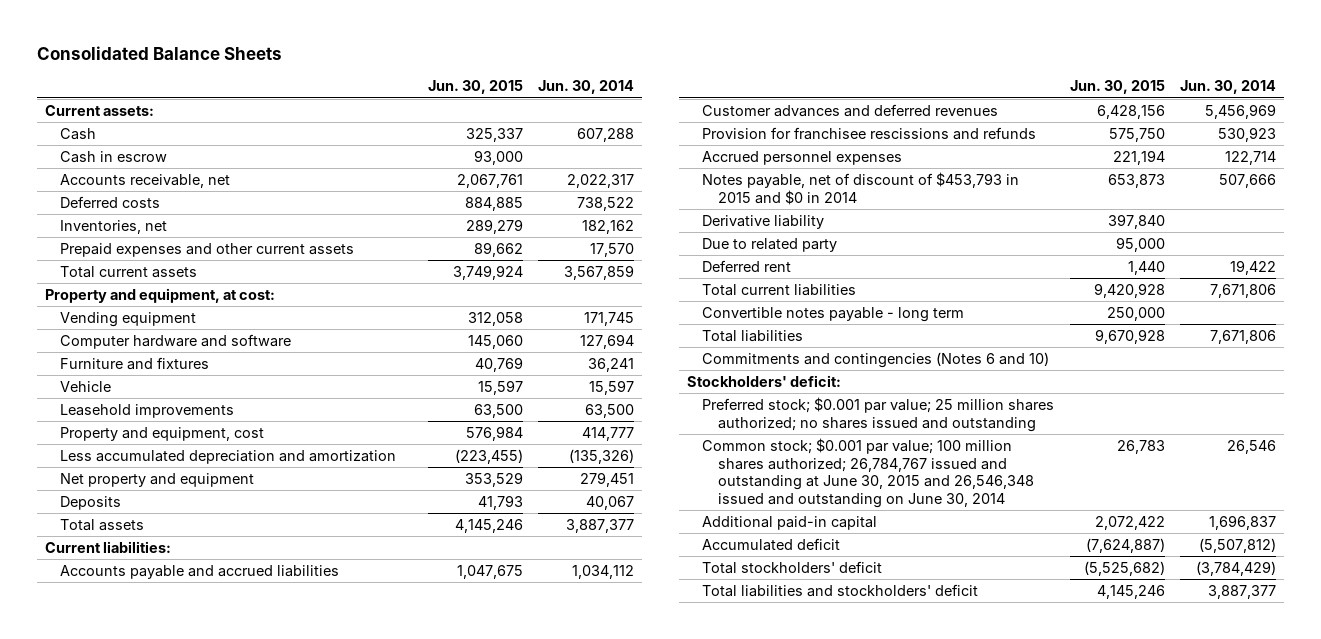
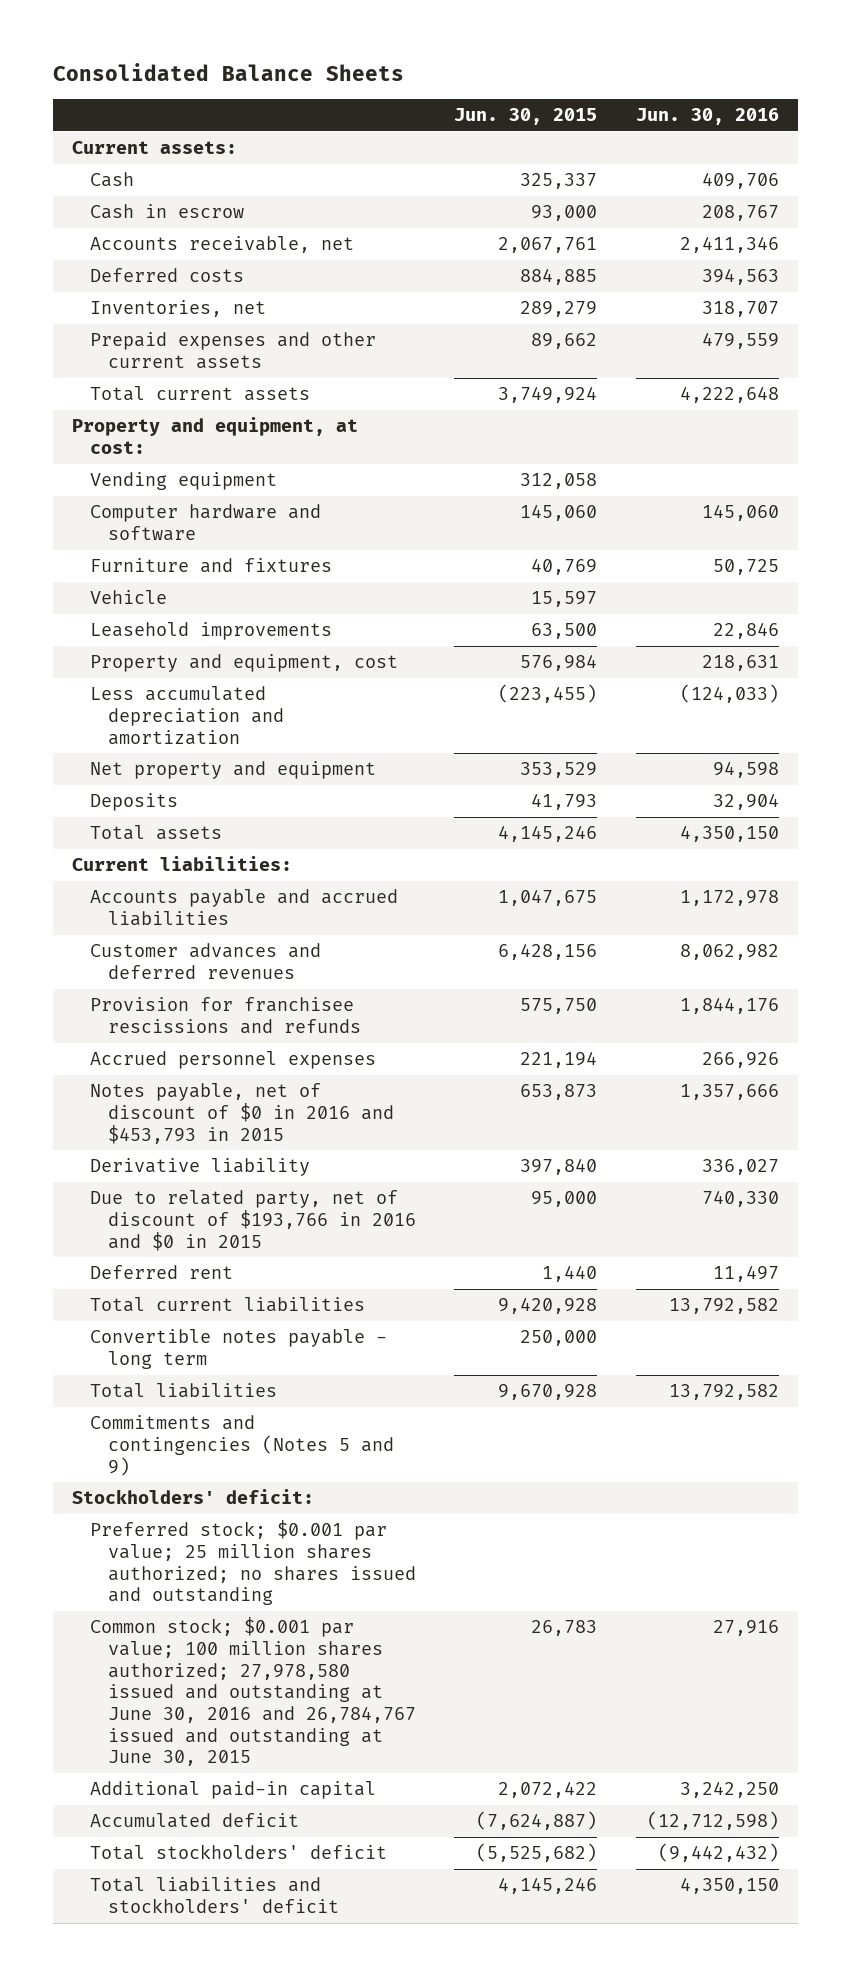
- | Jun. 30, 2015 | Jun. 30, 2014
+ | Jun. 30, 2015 | Jun. 30, 2016
- Notes payable, net of discount of $453,793 in 2015 and $0 in 2014 | 653,873 | 507,666
+ Notes payable, net of discount of $0 in 2016 and $453,793 in 2015 | 653,873 | 1,357,666
- Due to related party | 95,000 |
+ Due to related party, net of discount of $193,766 in 2016 and $0 in 2015 | 95,000 | 740,330
- Commitments and contingencies (Notes 6 and 10)
+ Commitments and contingencies (Notes 5 and 9)
- Common stock; $0.001 par value; 100 million shares authorized; 26,784,767 issued and outstanding at June 30, 2015 and 26,546,348 issued and outstanding on June 30, 2014 | 26,783 | 26,546
+ Common stock; $0.001 par value; 100 million shares authorized; 27,978,580 issued and outstanding at June 30, 2016 and 26,784,767 issued and outstanding at June 30, 2015 | 26,783 | 27,916

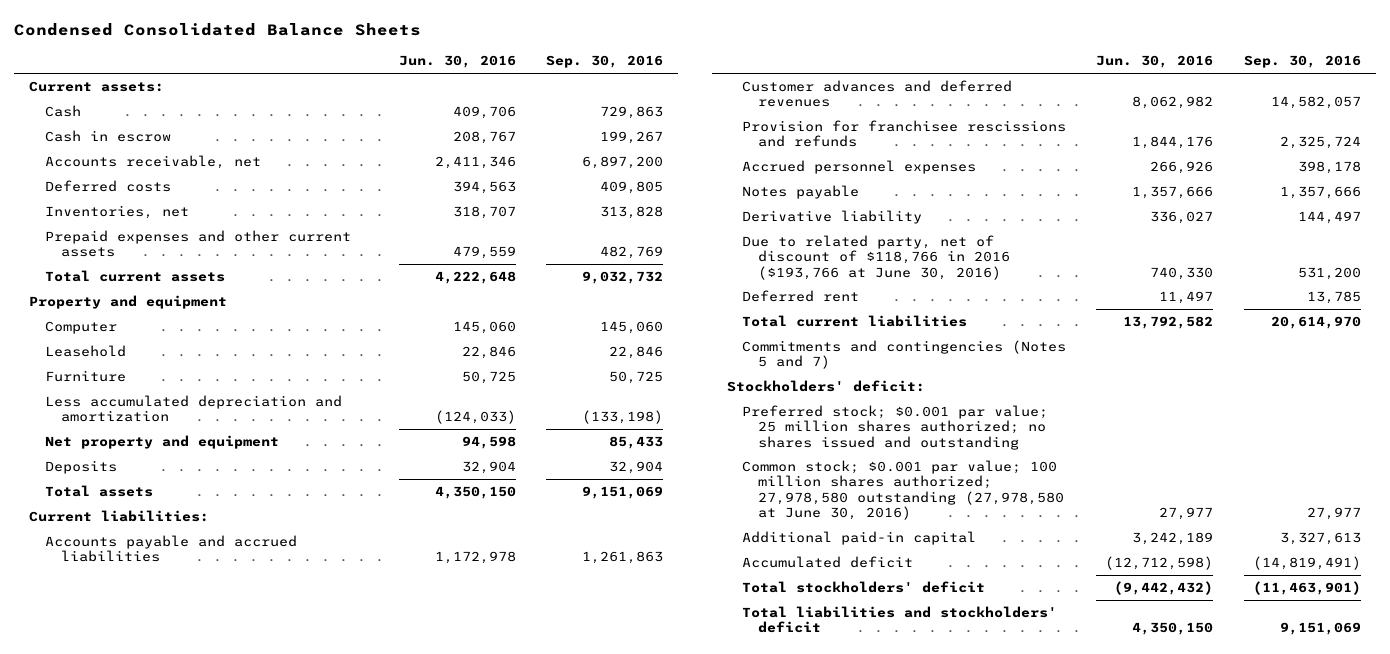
- Consolidated Balance Sheets
+ Condensed Consolidated Balance Sheets
- | Jun. 30, 2015 | Jun. 30, 2016
+ | Jun. 30, 2016 | Sep. 30, 2016
- Property and equipment, at cost:
- Vending equipment | 312,058 |
- Computer hardware and software | 145,060 | 145,060
- Furniture and fixtures | 40,769 | 50,725
- Vehicle | 15,597 |
- Leasehold improvements | 63,500 | 22,846
- Property and equipment, cost | 576,984 | 218,631
+ Property and equipment
+ Computer | 145,060 | 145,060
+ Leasehold | 22,846 | 22,846
+ Furniture | 50,725 | 50,725
- Notes payable, net of discount of $0 in 2016 and $453,793 in 2015 | 653,873 | 1,357,666
+ Notes payable | 1,357,666 | 1,357,666
- Due to related party, net of discount of $193,766 in 2016 and $0 in 2015 | 95,000 | 740,330
+ Due to related party, net of discount of $118,766 in 2016 ($193,766 at June 30, 2016) | 740,330 | 531,200
- Convertible notes payable - long term | 250,000 |
- Total liabilities | 9,670,928 | 13,792,582
- Commitments and contingencies (Notes 5 and 9)
+ Commitments and contingencies (Notes 5 and 7)
- Common stock; $0.001 par value; 100 million shares authorized; 27,978,580 issued and outstanding at June 30, 2016 and 26,784,767 issued and outstanding at June 30, 2015 | 26,783 | 27,916
- Additional paid-in capital | 2,072,422 | 3,242,250
+ Common stock; $0.001 par value; 100 million shares authorized; 27,978,580 outstanding (27,978,580 at June 30, 2016) | 27,977 | 27,977
+ Additional paid-in capital | 3,242,189 | 3,327,613

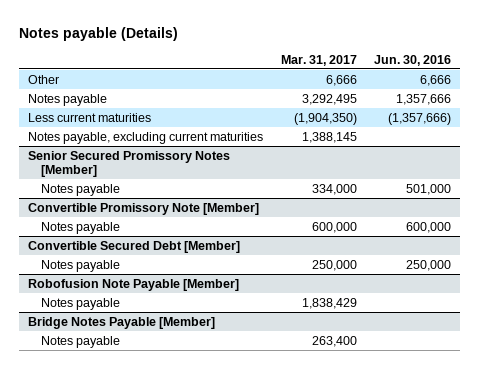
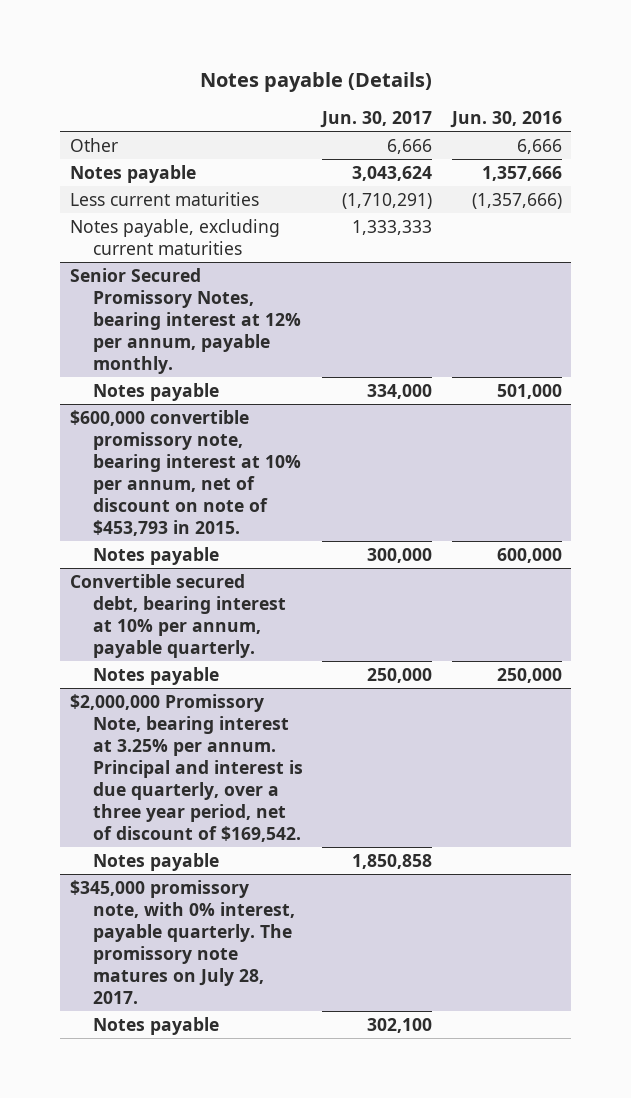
- | Mar. 31, 2017 | Jun. 30, 2016
+ | Jun. 30, 2017 | Jun. 30, 2016
- Senior Secured Promissory Notes [Member]
+ Senior Secured Promissory Notes, bearing interest at 12% per annum, payable monthly.
- Convertible Promissory Note [Member]
+ $600,000 convertible promissory note, bearing interest at 10% per annum, net of discount on note of $453,793 in 2015.
- Convertible Secured Debt [Member]
+ Convertible secured debt, bearing interest at 10% per annum, payable quarterly.
- Robofusion Note Payable [Member]
+ $2,000,000 Promissory Note, bearing interest at 3.25% per annum. Principal and interest is due quarterly, over a three year period, net of discount of $169,542.
- Bridge Notes Payable [Member]
+ $345,000 promissory note, with 0% interest, payable quarterly. The promissory note matures on July 28, 2017.

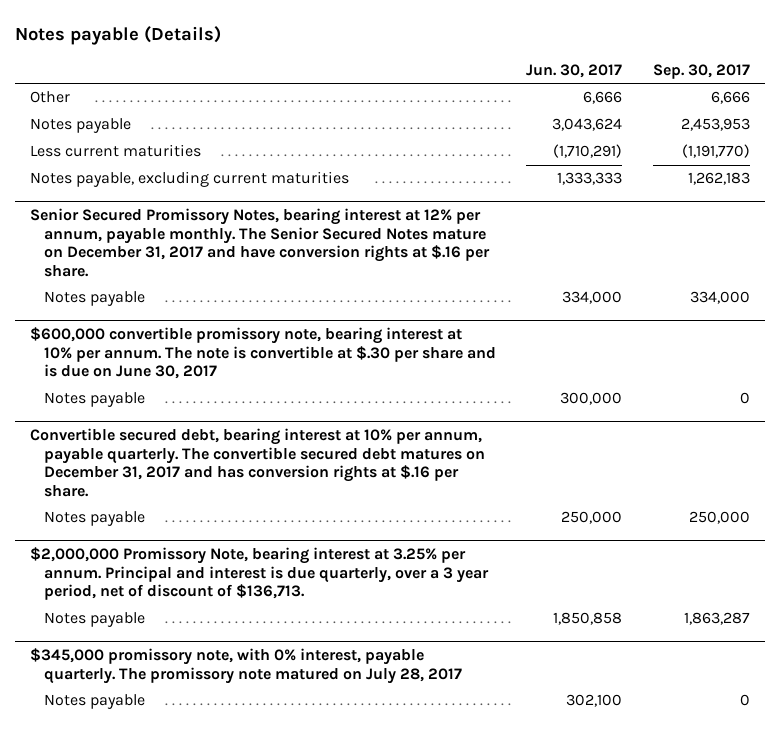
- | Jun. 30, 2017 | Jun. 30, 2016
+ | Jun. 30, 2017 | Sep. 30, 2017
- Senior Secured Promissory Notes, bearing interest at 12% per annum, payable monthly.
+ Senior Secured Promissory Notes, bearing interest at 12% per annum, payable monthly. The Senior Secured Notes mature on December 31, 2017 and have conversion rights at $.16 per share.
- $600,000 convertible promissory note, bearing interest at 10% per annum, net of discount on note of $453,793 in 2015.
+ $600,000 convertible promissory note, bearing interest at 10% per annum. The note is convertible at $.30 per share and is due on June 30, 2017
- Convertible secured debt, bearing interest at 10% per annum, payable quarterly.
+ Convertible secured debt, bearing interest at 10% per annum, payable quarterly. The convertible secured debt matures on December 31, 2017 and has conversion rights at $.16 per share.
- $2,000,000 Promissory Note, bearing interest at 3.25% per annum. Principal and interest is due quarterly, over a three year period, net of discount of $169,542.
+ $2,000,000 Promissory Note, bearing interest at 3.25% per annum. Principal and interest is due quarterly, over a 3 year period, net of discount of $136,713.
- $345,000 promissory note, with 0% interest, payable quarterly. The promissory note matures on July 28, 2017.
+ $345,000 promissory note, with 0% interest, payable quarterly. The promissory note matured on July 28, 2017

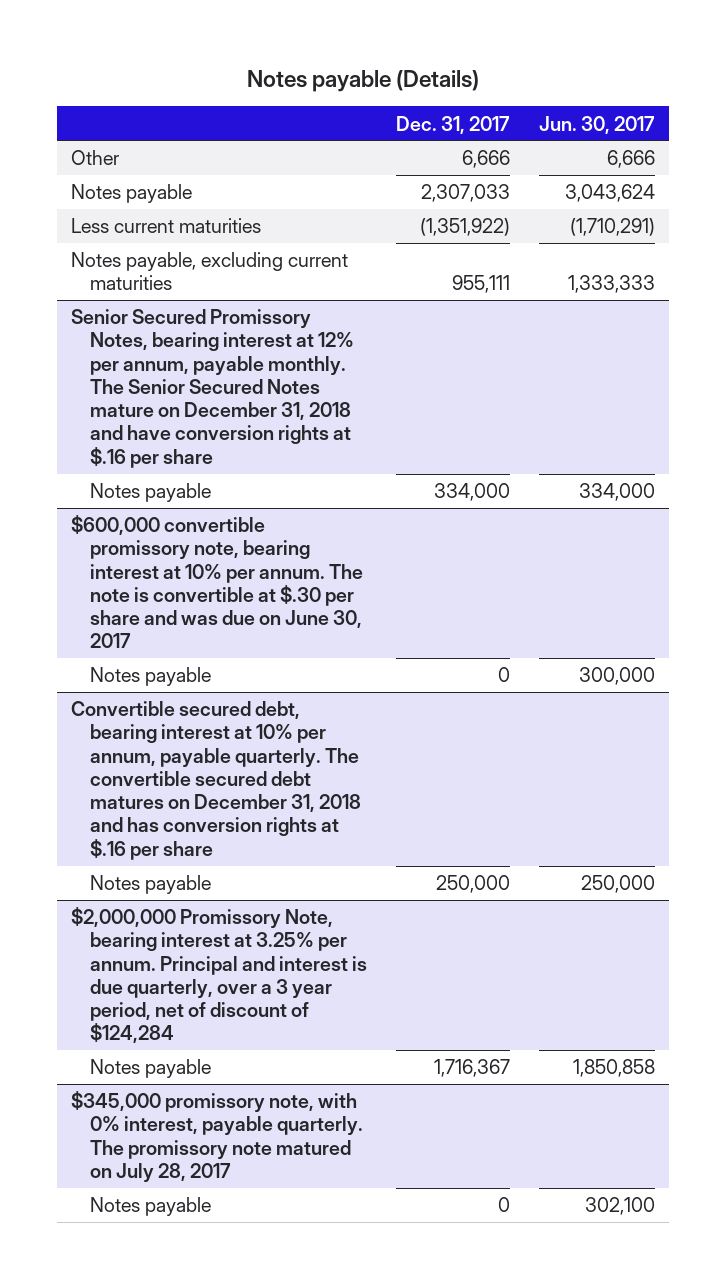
- | Jun. 30, 2017 | Sep. 30, 2017
+ | Dec. 31, 2017 | Jun. 30, 2017
- Senior Secured Promissory Notes, bearing interest at 12% per annum, payable monthly. The Senior Secured Notes mature on December 31, 2017 and have conversion rights at $.16 per share.
+ Senior Secured Promissory Notes, bearing interest at 12% per annum, payable monthly. The Senior Secured Notes mature on December 31, 2018 and have conversion rights at $.16 per share
- $600,000 convertible promissory note, bearing interest at 10% per annum. The note is convertible at $.30 per share and is due on June 30, 2017
+ $600,000 convertible promissory note, bearing interest at 10% per annum. The note is convertible at $.30 per share and was due on June 30, 2017
- Convertible secured debt, bearing interest at 10% per annum, payable quarterly. The convertible secured debt matures on December 31, 2017 and has conversion rights at $.16 per share.
+ Convertible secured debt, bearing interest at 10% per annum, payable quarterly. The convertible secured debt matures on December 31, 2018 and has conversion rights at $.16 per share
- $2,000,000 Promissory Note, bearing interest at 3.25% per annum. Principal and interest is due quarterly, over a 3 year period, net of discount of $136,713.
+ $2,000,000 Promissory Note, bearing interest at 3.25% per annum. Principal and interest is due quarterly, over a 3 year period, net of discount of $124,284

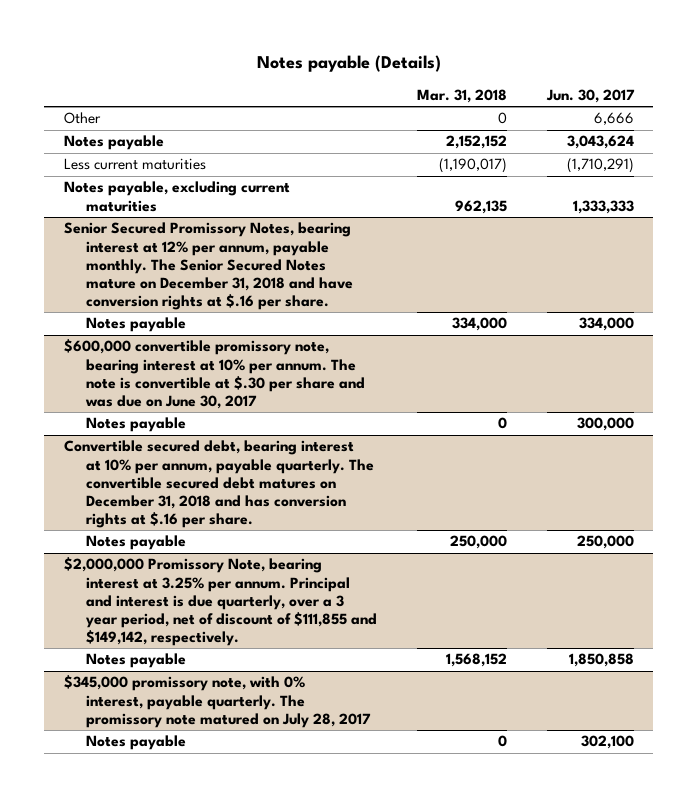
- | Dec. 31, 2017 | Jun. 30, 2017
+ | Mar. 31, 2018 | Jun. 30, 2017
- Senior Secured Promissory Notes, bearing interest at 12% per annum, payable monthly. The Senior Secured Notes mature on December 31, 2018 and have conversion rights at $.16 per share
+ Senior Secured Promissory Notes, bearing interest at 12% per annum, payable monthly. The Senior Secured Notes mature on December 31, 2018 and have conversion rights at $.16 per share.
- Convertible secured debt, bearing interest at 10% per annum, payable quarterly. The convertible secured debt matures on December 31, 2018 and has conversion rights at $.16 per share
+ Convertible secured debt, bearing interest at 10% per annum, payable quarterly. The convertible secured debt matures on December 31, 2018 and has conversion rights at $.16 per share.
- $2,000,000 Promissory Note, bearing interest at 3.25% per annum. Principal and interest is due quarterly, over a 3 year period, net of discount of $124,284
+ $2,000,000 Promissory Note, bearing interest at 3.25% per annum. Principal and interest is due quarterly, over a 3 year period, net of discount of $111,855 and $149,142, respectively.

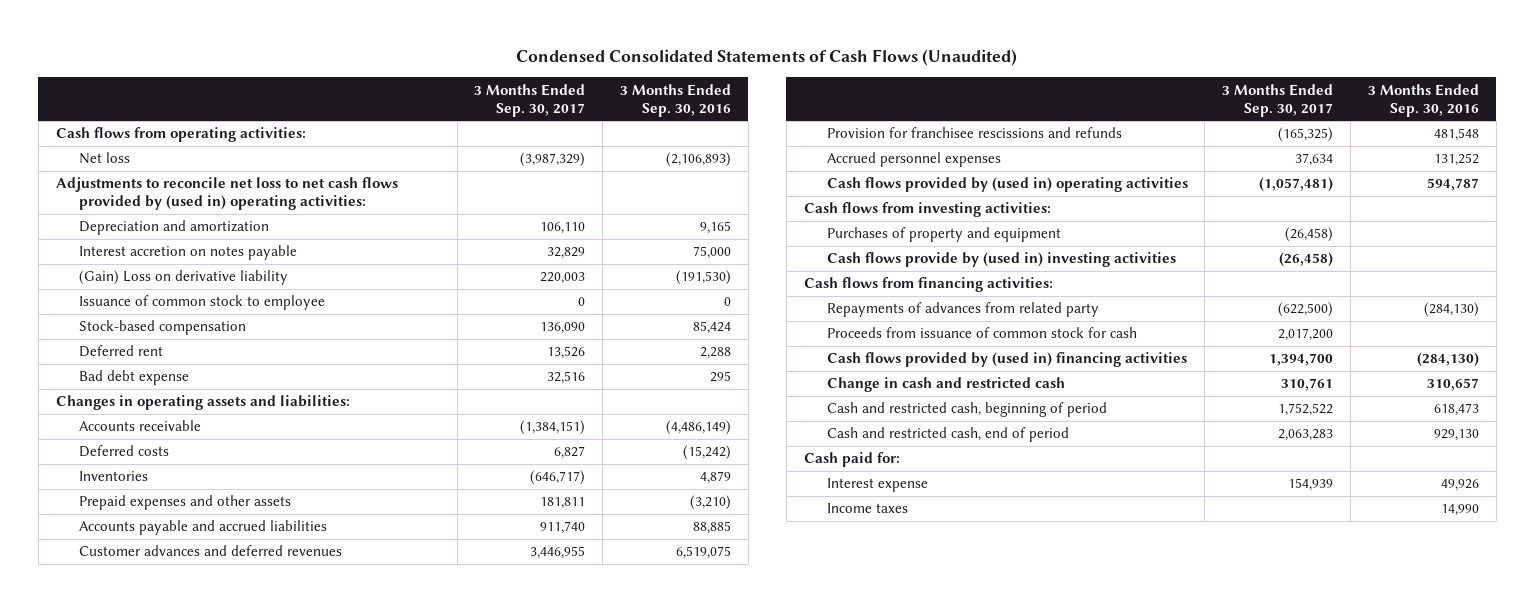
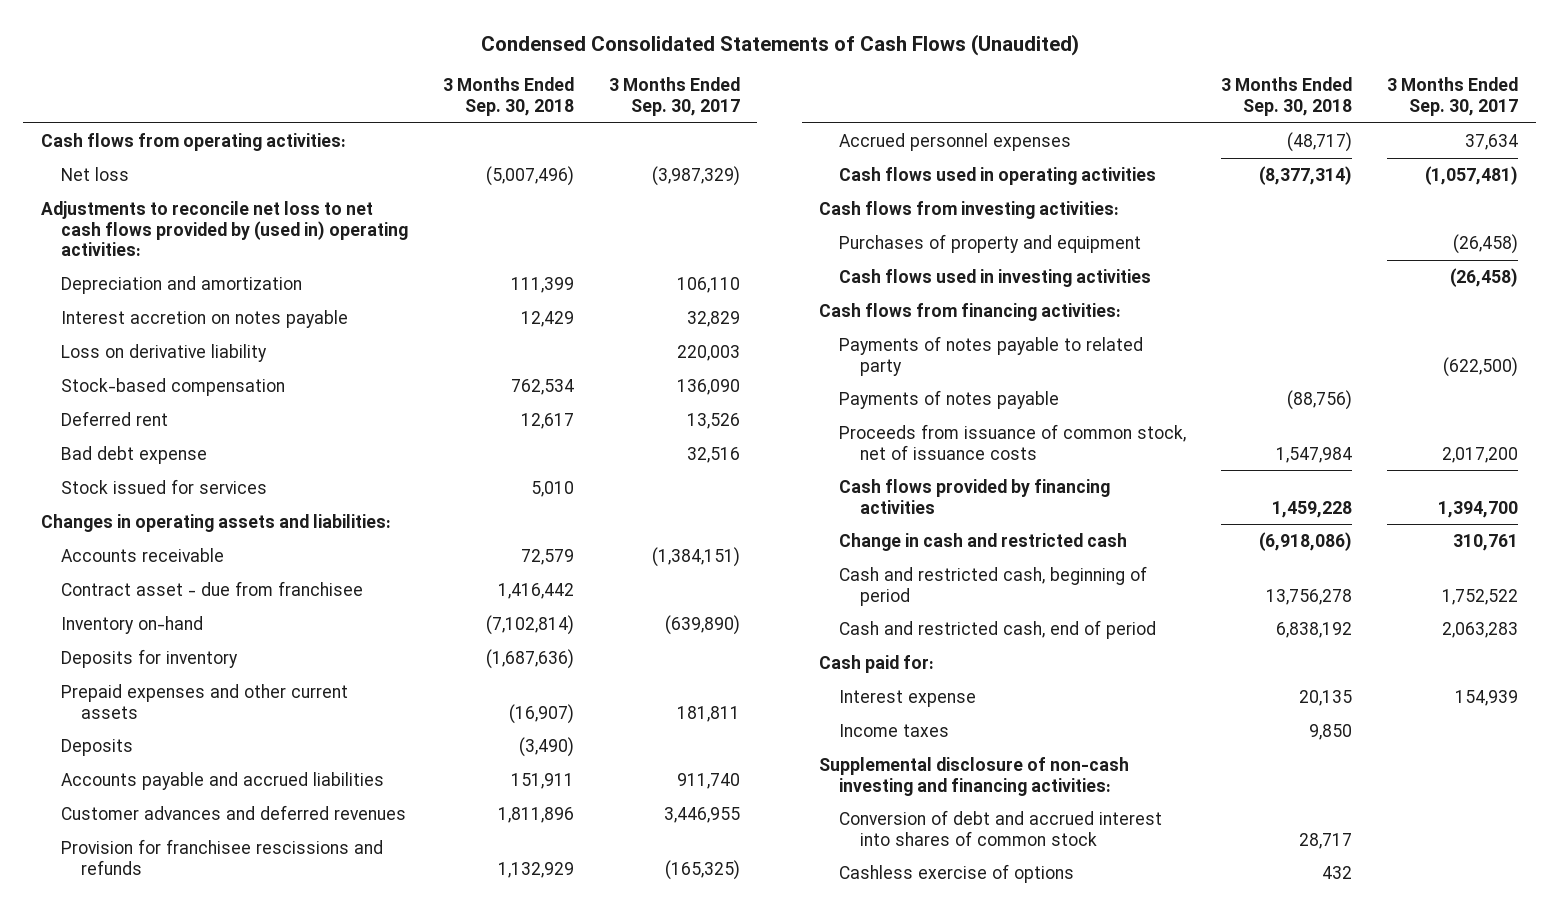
- | 3 Months Ended Sep. 30, 2017 | 3 Months Ended Sep. 30, 2016
+ | 3 Months Ended Sep. 30, 2018 | 3 Months Ended Sep. 30, 2017
- (Gain) Loss on derivative liability | 220,003 | (191,530)
- Issuance of common stock to employee | 0 | 0
+ Loss on derivative liability | | 220,003
+ Stock issued for services | 5,010 |
- Deferred costs | 6,827 | (15,242)
- Inventories | (646,717) | 4,879
- Prepaid expenses and other assets | 181,811 | (3,210)
+ Contract asset - due from franchisee | 1,416,442 |
+ Inventory on-hand | (7,102,814) | (639,890)
+ Deposits for inventory | (1,687,636) |
+ Prepaid expenses and other current assets | (16,907) | 181,811
+ Deposits | (3,490) |
- Cash flows provided by (used in) operating activities | (1,057,481) | 594,787
+ Cash flows used in operating activities | (8,377,314) | (1,057,481)
- Cash flows provide by (used in) investing activities | (26,458) |
+ Cash flows used in investing activities | | (26,458)
- Repayments of advances from related party | (622,500) | (284,130)
- Proceeds from issuance of common stock for cash | 2,017,200 |
- Cash flows provided by (used in) financing activities | 1,394,700 | (284,130)
+ Payments of notes payable to related party | | (622,500)
+ Payments of notes payable | (88,756) |
+ Proceeds from issuance of common stock, net of issuance costs | 1,547,984 | 2,017,200
+ Cash flows provided by financing activities | 1,459,228 | 1,394,700
+ Supplemental disclosure of non-cash investing and financing activities:
+ Conversion of debt and accrued interest into shares of common stock | 28,717 |
+ Cashless exercise of options | 432 |

